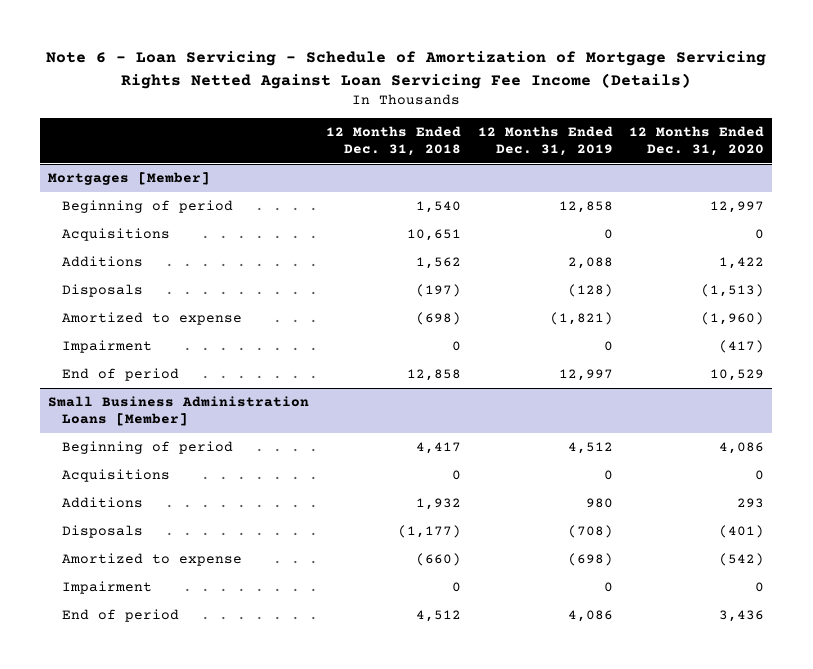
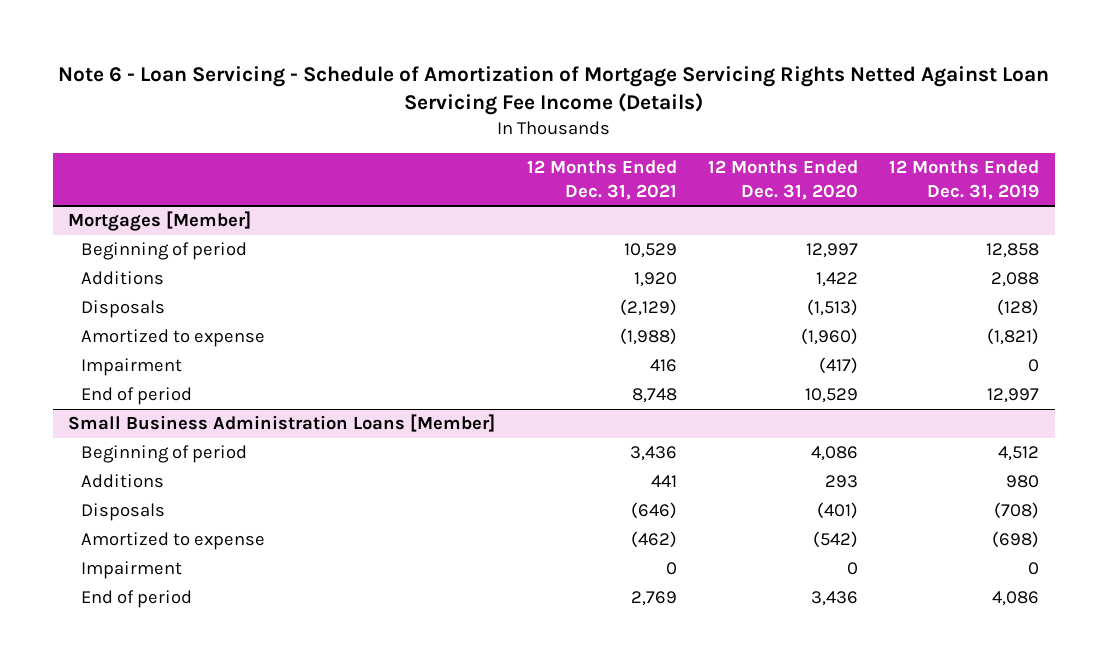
- | 12 Months Ended Dec. 31, 2018 | 12 Months Ended Dec. 31, 2019 | 12 Months Ended Dec. 31, 2020
+ | 12 Months Ended Dec. 31, 2021 | 12 Months Ended Dec. 31, 2020 | 12 Months Ended Dec. 31, 2019
@ Mortgages [Member]
- Acquisitions | 10,651 | 0 | 0
@ Small Business Administration Loans [Member]
- Acquisitions | 0 | 0 | 0

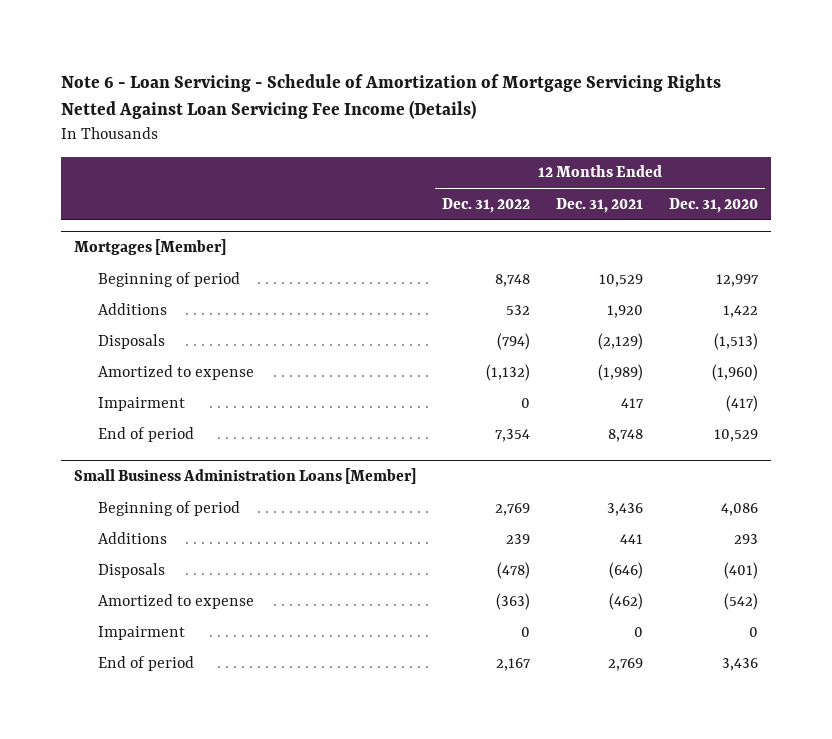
- | 12 Months Ended Dec. 31, 2021 | 12 Months Ended Dec. 31, 2020 | 12 Months Ended Dec. 31, 2019
+ | 12 Months Ended Dec. 31, 2022 | 12 Months Ended Dec. 31, 2021 | 12 Months Ended Dec. 31, 2020
@ Mortgages [Member]
- Amortized to expense | (1,988) | (1,960) | (1,821)
- Impairment | 416 | (417) | 0
+ Amortized to expense | (1,132) | (1,989) | (1,960)
+ Impairment | 0 | 417 | (417)

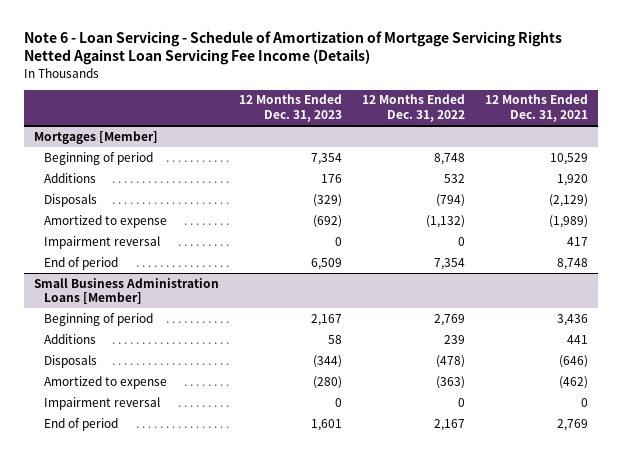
- | 12 Months Ended Dec. 31, 2022 | 12 Months Ended Dec. 31, 2021 | 12 Months Ended Dec. 31, 2020
+ | 12 Months Ended Dec. 31, 2023 | 12 Months Ended Dec. 31, 2022 | 12 Months Ended Dec. 31, 2021
@ Mortgages [Member]
- Impairment | 0 | 417 | (417)
+ Impairment reversal | 0 | 0 | 417
@ Small Business Administration Loans [Member]
- Impairment | 0 | 0 | 0
+ Impairment reversal | 0 | 0 | 0

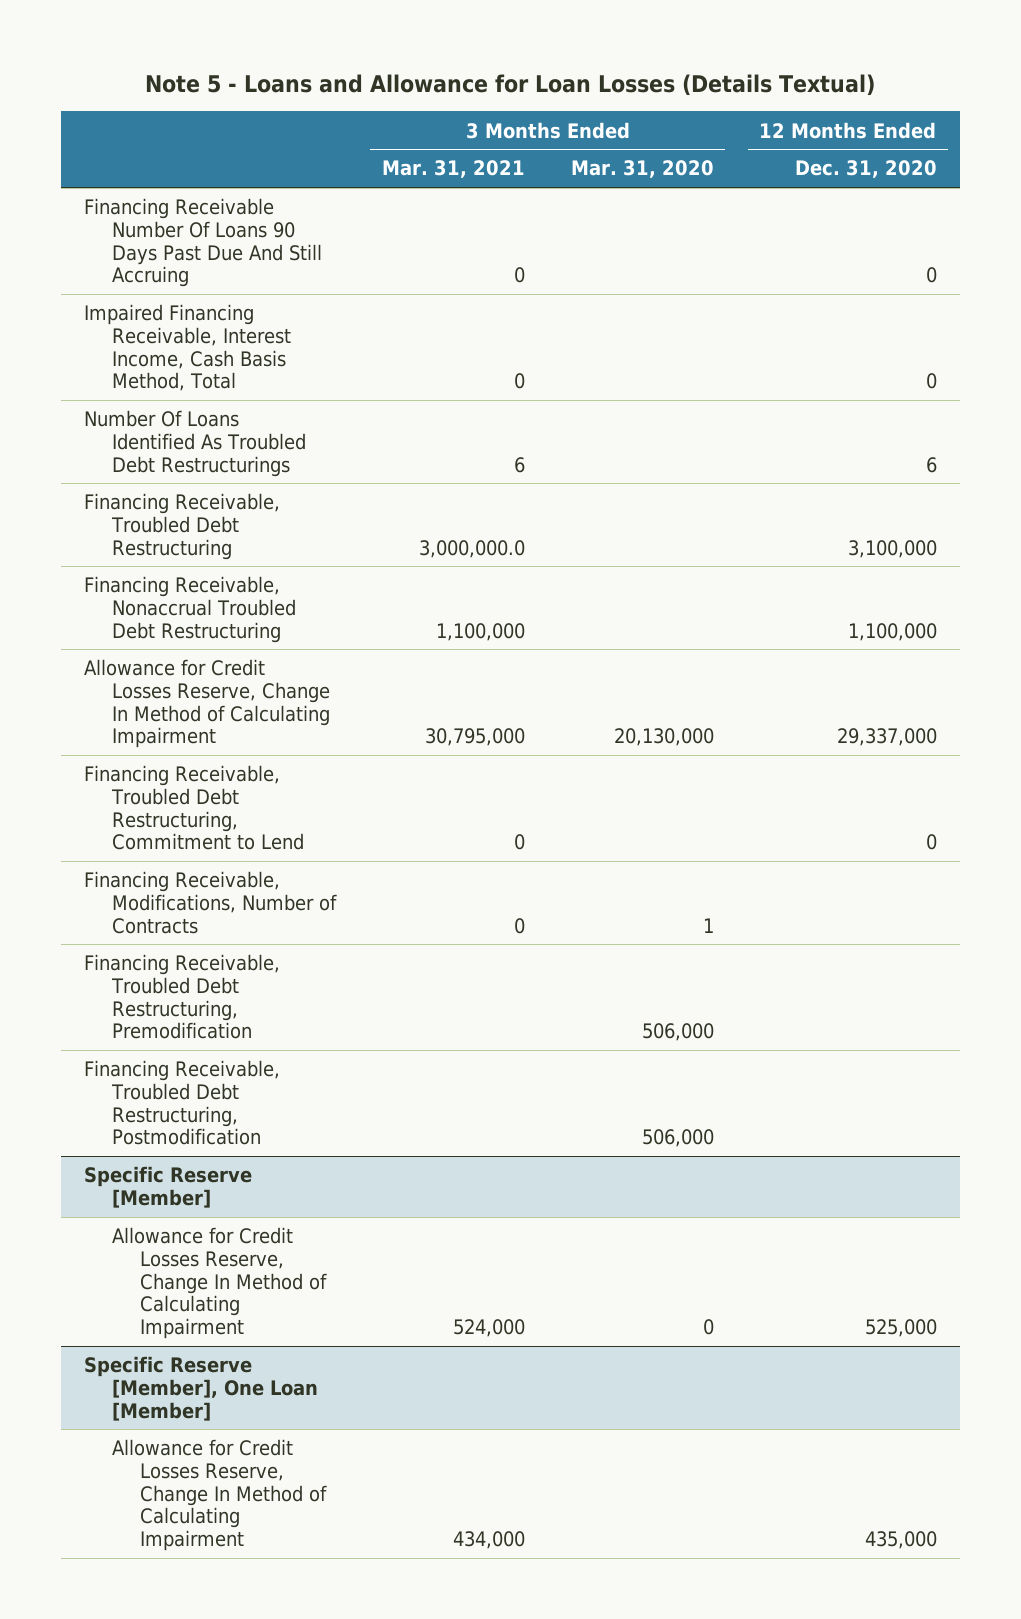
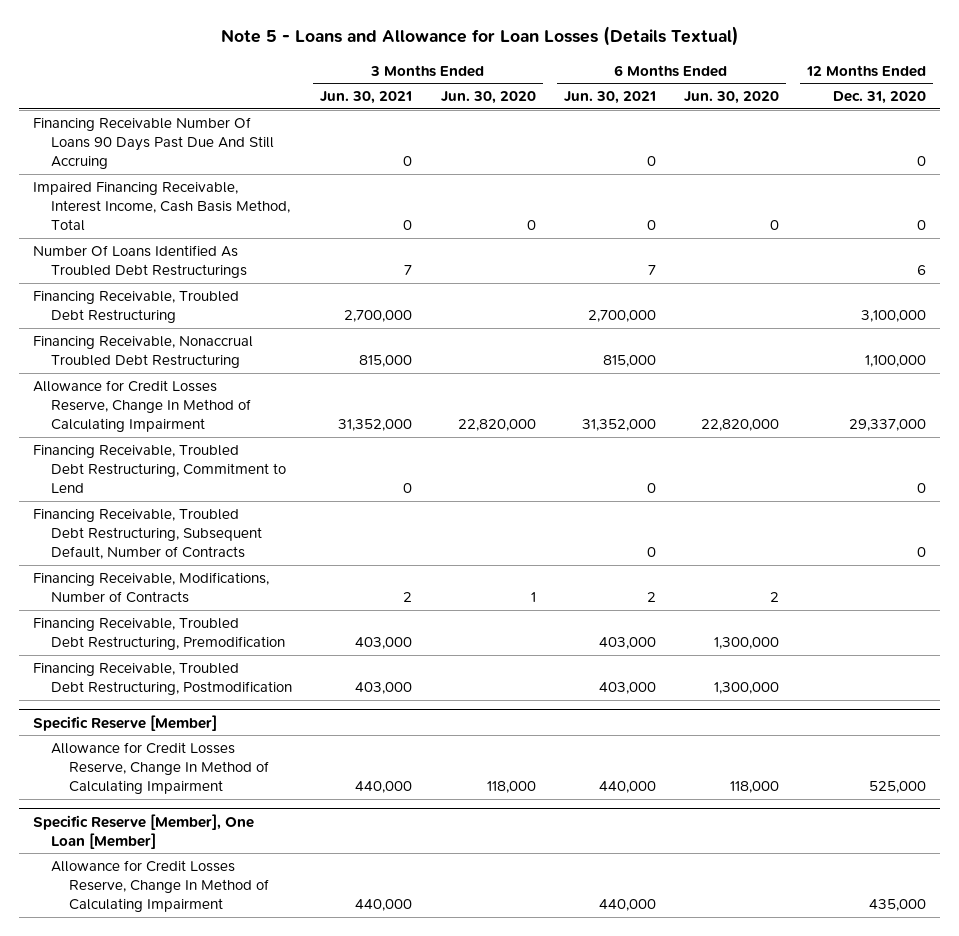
- | 3 Months Ended Mar. 31, 2021 | 3 Months Ended Mar. 31, 2020 | 12 Months Ended Dec. 31, 2020
+ | 3 Months Ended Jun. 30, 2021 | 3 Months Ended Jun. 30, 2020 | 6 Months Ended Jun. 30, 2021 | 6 Months Ended Jun. 30, 2020 | 12 Months Ended Dec. 31, 2020
+ Financing Receivable, Troubled Debt Restructuring, Subsequent Default, Number of Contracts | | | 0 | | 0

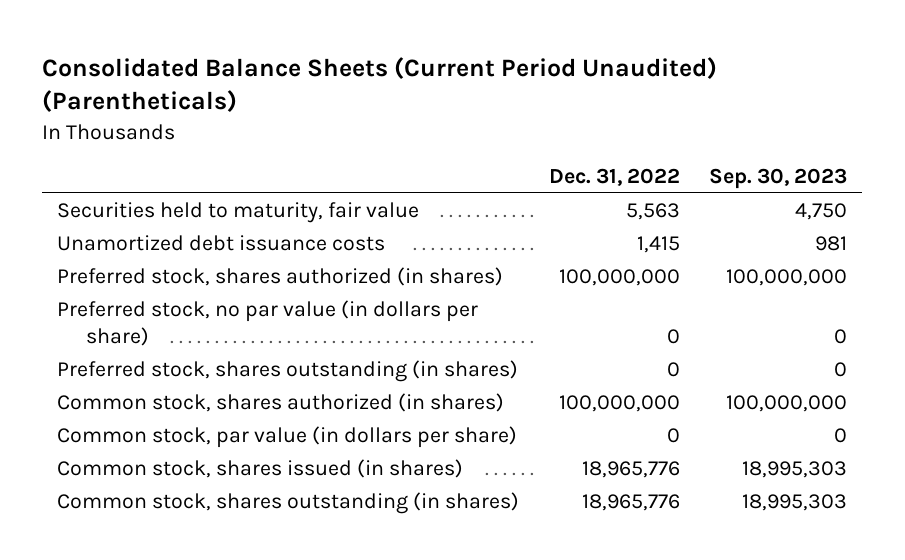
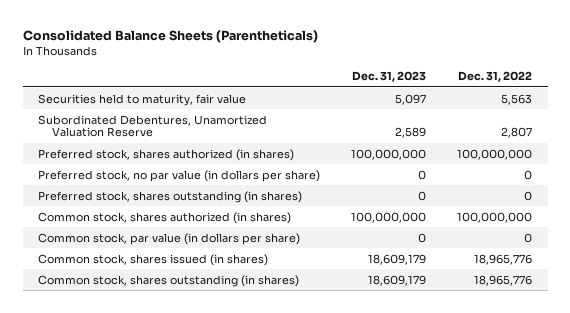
- Consolidated Balance Sheets (Current Period Unaudited) (Parentheticals)
+ Consolidated Balance Sheets (Parentheticals)
- | Dec. 31, 2022 | Sep. 30, 2023
+ | Dec. 31, 2023 | Dec. 31, 2022
- Unamortized debt issuance costs | 1,415 | 981
+ Subordinated Debentures, Unamortized Valuation Reserve | 2,589 | 2,807

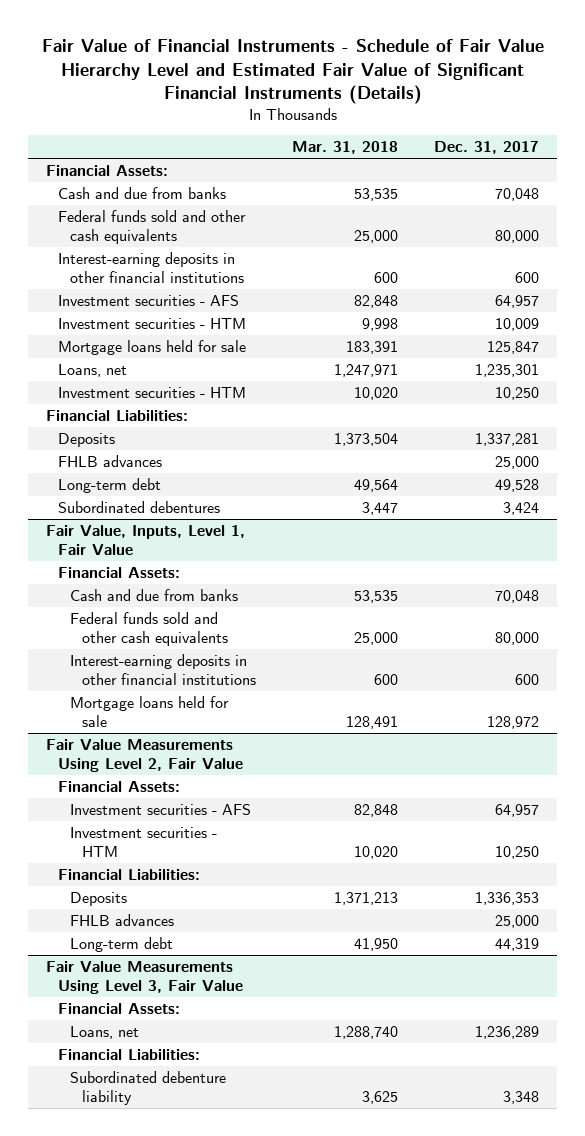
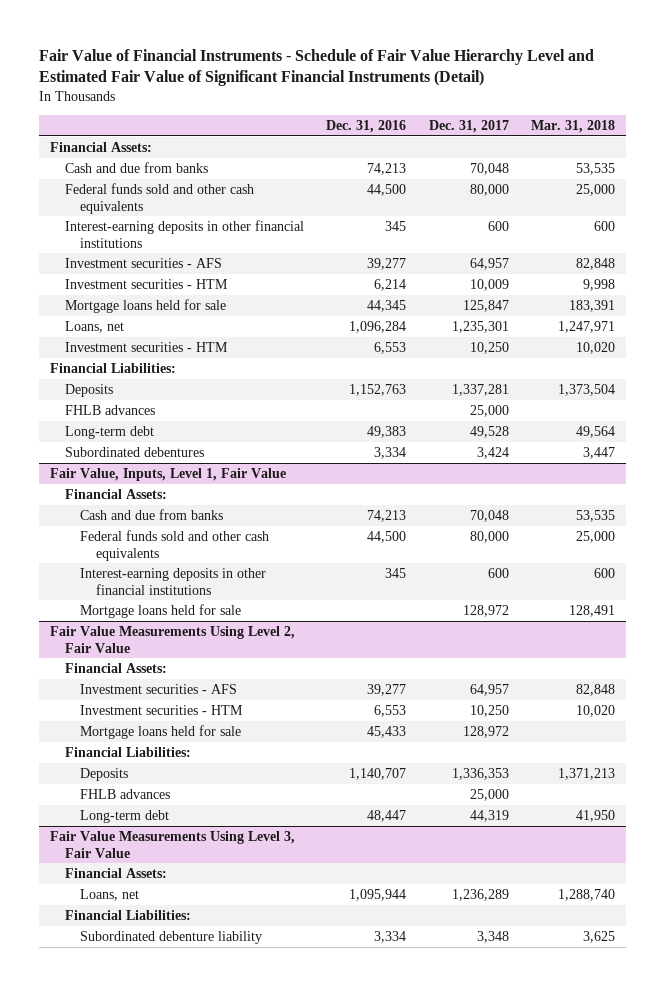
- Fair Value of Financial Instruments - Schedule of Fair Value Hierarchy Level and Estimated Fair Value of Significant Financial Instruments (Details)
+ Fair Value of Financial Instruments - Schedule of Fair Value Hierarchy Level and Estimated Fair Value of Significant Financial Instruments (Detail)
- | Mar. 31, 2018 | Dec. 31, 2017
+ | Dec. 31, 2016 | Dec. 31, 2017 | Mar. 31, 2018
@ Fair Value Measurements Using Level 2, Fair Value
+ Mortgage loans held for sale | 45,433 | 128,972 |

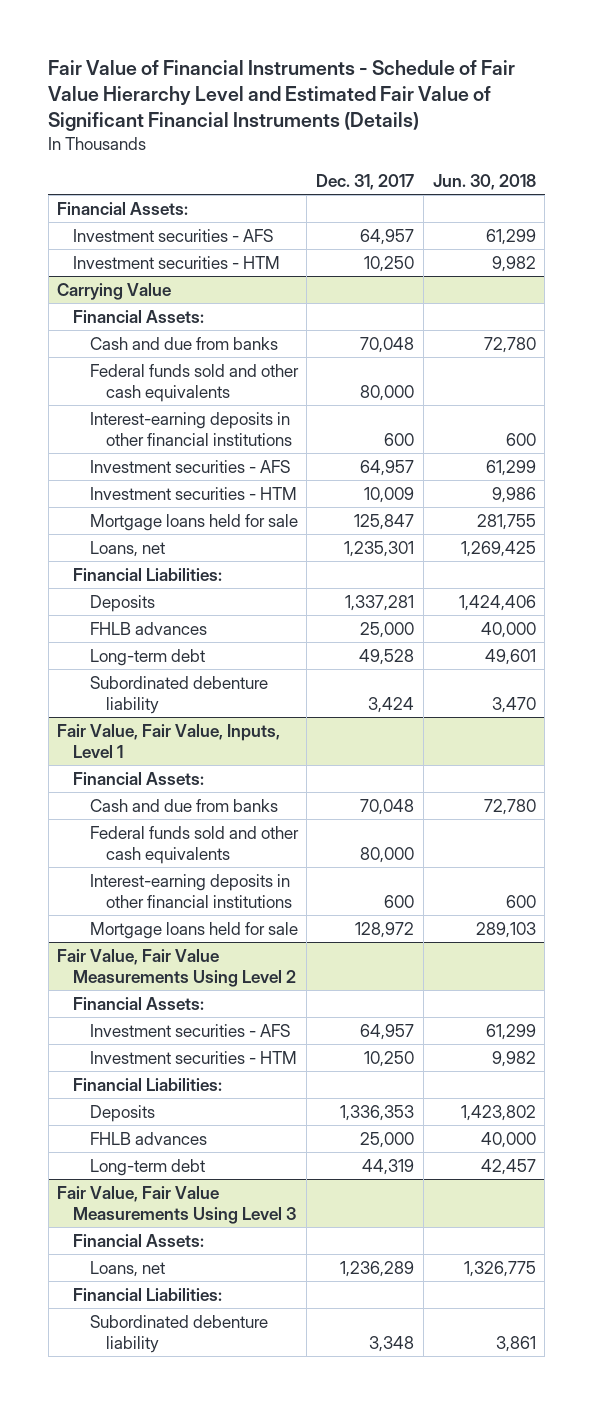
- Fair Value of Financial Instruments - Schedule of Fair Value Hierarchy Level and Estimated Fair Value of Significant Financial Instruments (Detail)
+ Fair Value of Financial Instruments - Schedule of Fair Value Hierarchy Level and Estimated Fair Value of Significant Financial Instruments (Details)
- | Dec. 31, 2016 | Dec. 31, 2017 | Mar. 31, 2018
+ | Dec. 31, 2017 | Jun. 30, 2018
+ Investment securities - AFS | 64,957 | 61,299
moved up: Investment securities - HTM | 10,250 | 9,982
+ Carrying Value
+ Financial Assets:
- Subordinated debentures | 3,334 | 3,424 | 3,447
- Fair Value, Inputs, Level 1, Fair Value
+ Subordinated debenture liability | 3,424 | 3,470
+ Fair Value, Fair Value, Inputs, Level 1
- Fair Value Measurements Using Level 2, Fair Value
+ Fair Value, Fair Value Measurements Using Level 2
- Mortgage loans held for sale | 45,433 | 128,972 |
- Fair Value Measurements Using Level 3, Fair Value
+ Fair Value, Fair Value Measurements Using Level 3

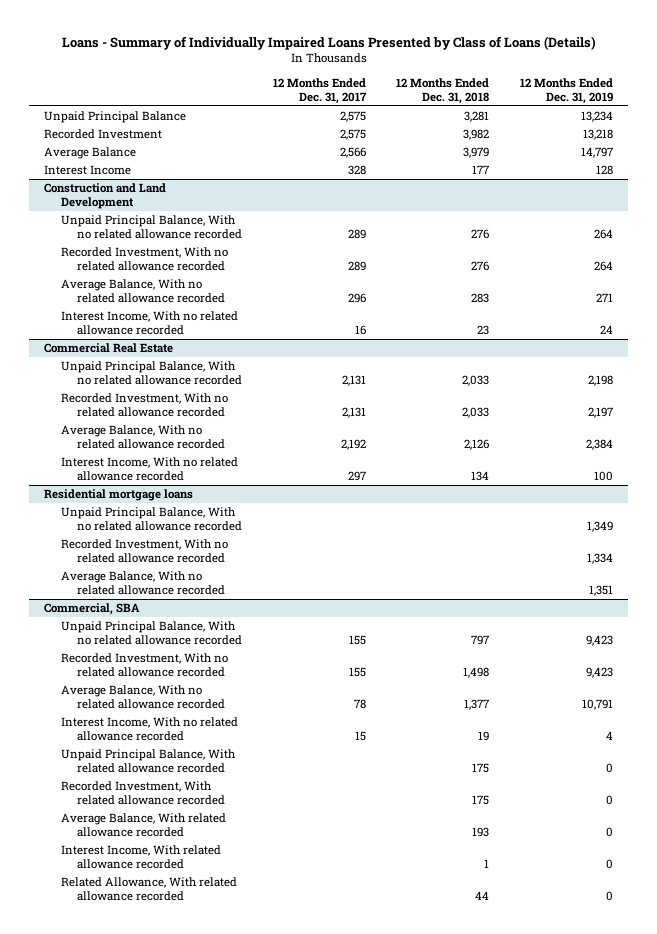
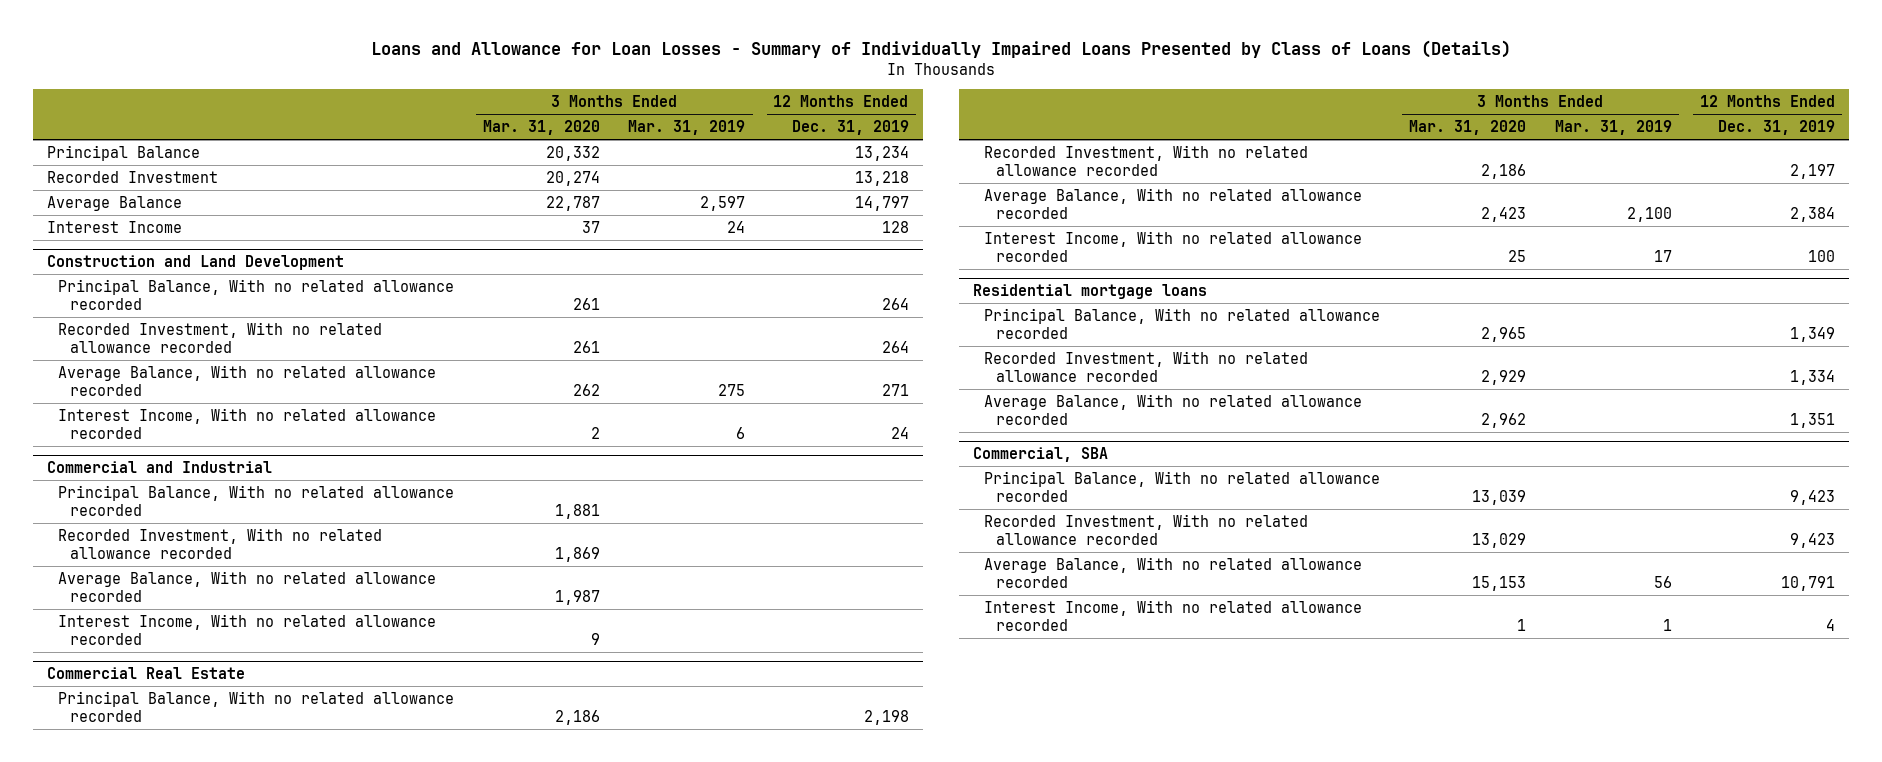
- Loans - Summary of Individually Impaired Loans Presented by Class of Loans (Details)
+ Loans and Allowance for Loan Losses - Summary of Individually Impaired Loans Presented by Class of Loans (Details)
- | 12 Months Ended Dec. 31, 2017 | 12 Months Ended Dec. 31, 2018 | 12 Months Ended Dec. 31, 2019
+ | 3 Months Ended Mar. 31, 2020 | 3 Months Ended Mar. 31, 2019 | 12 Months Ended Dec. 31, 2019
- Unpaid Principal Balance | 2,575 | 3,281 | 13,234
+ Principal Balance | 20,332 | | 13,234
@ Construction and Land Development
- Unpaid Principal Balance, With no related allowance recorded | 289 | 276 | 264
+ Principal Balance, With no related allowance recorded | 261 | | 264
+ Commercial and Industrial
+ Principal Balance, With no related allowance recorded | 1,881 | |
+ Recorded Investment, With no related allowance recorded | 1,869 | |
+ Average Balance, With no related allowance recorded | 1,987 | |
+ Interest Income, With no related allowance recorded | 9 | |
@ Commercial Real Estate
- Unpaid Principal Balance, With no related allowance recorded | 2,131 | 2,033 | 2,198
+ Principal Balance, With no related allowance recorded | 2,186 | | 2,198
@ Residential mortgage loans
- Unpaid Principal Balance, With no related allowance recorded | | | 1,349
+ Principal Balance, With no related allowance recorded | 2,965 | | 1,349
@ Commercial, SBA
- Unpaid Principal Balance, With no related allowance recorded | 155 | 797 | 9,423
+ Principal Balance, With no related allowance recorded | 13,039 | | 9,423
- Unpaid Principal Balance, With related allowance recorded | | 175 | 0
- Recorded Investment, With related allowance recorded | | 175 | 0
- Average Balance, With related allowance recorded | | 193 | 0
- Interest Income, With related allowance recorded | | 1 | 0
- Related Allowance, With related allowance recorded | | 44 | 0

